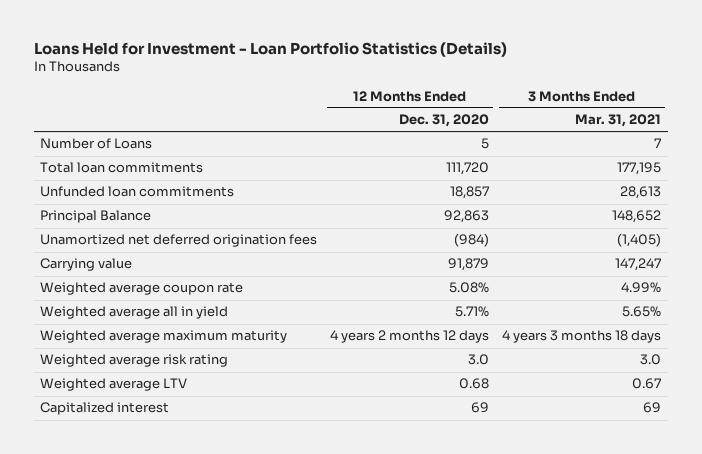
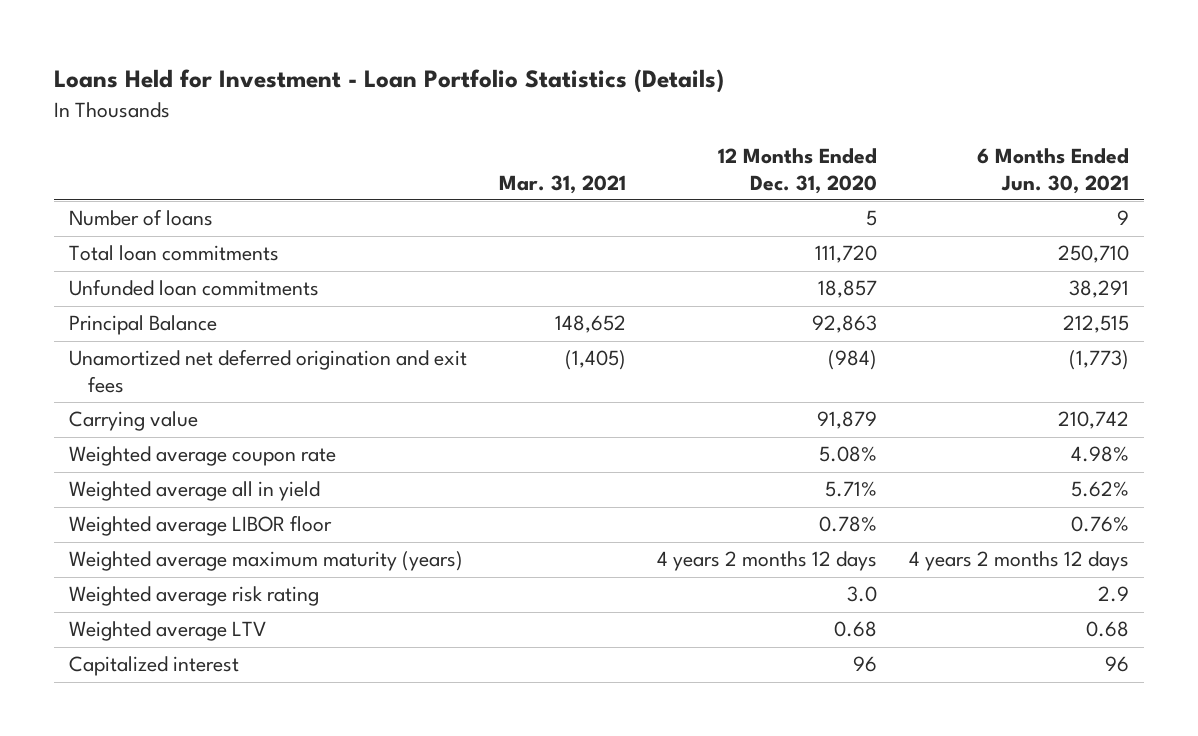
- | 12 Months Ended Dec. 31, 2020 | 3 Months Ended Mar. 31, 2021
+ | Mar. 31, 2021 | 12 Months Ended Dec. 31, 2020 | 6 Months Ended Jun. 30, 2021
- Number of Loans | 5 | 7
+ Number of loans | | 5 | 9
- Unamortized net deferred origination fees | (984) | (1,405)
+ Unamortized net deferred origination and exit fees | (1,405) | (984) | (1,773)
- Weighted average maximum maturity | 4 years 2 months 12 days | 4 years 3 months 18 days
+ Weighted average LIBOR floor | | 0.78% | 0.76%
+ Weighted average maximum maturity (years) | | 4 years 2 months 12 days | 4 years 2 months 12 days
- Capitalized interest | 69 | 69
+ Capitalized interest | | 96 | 96

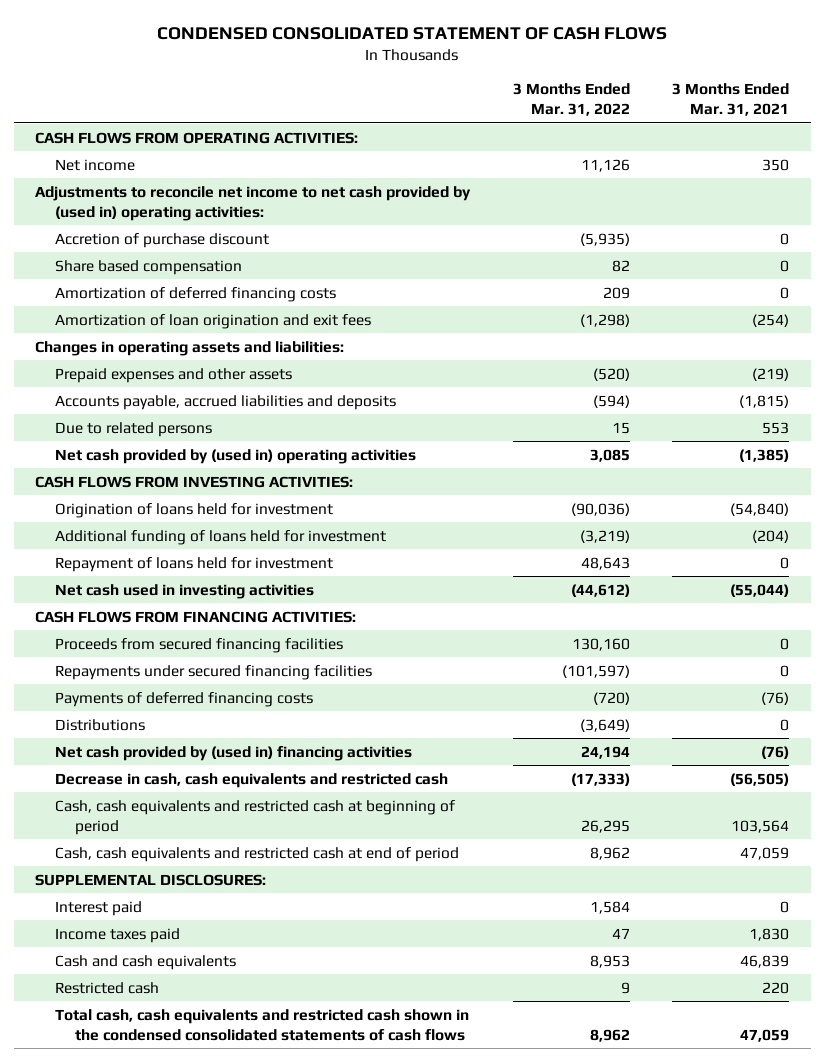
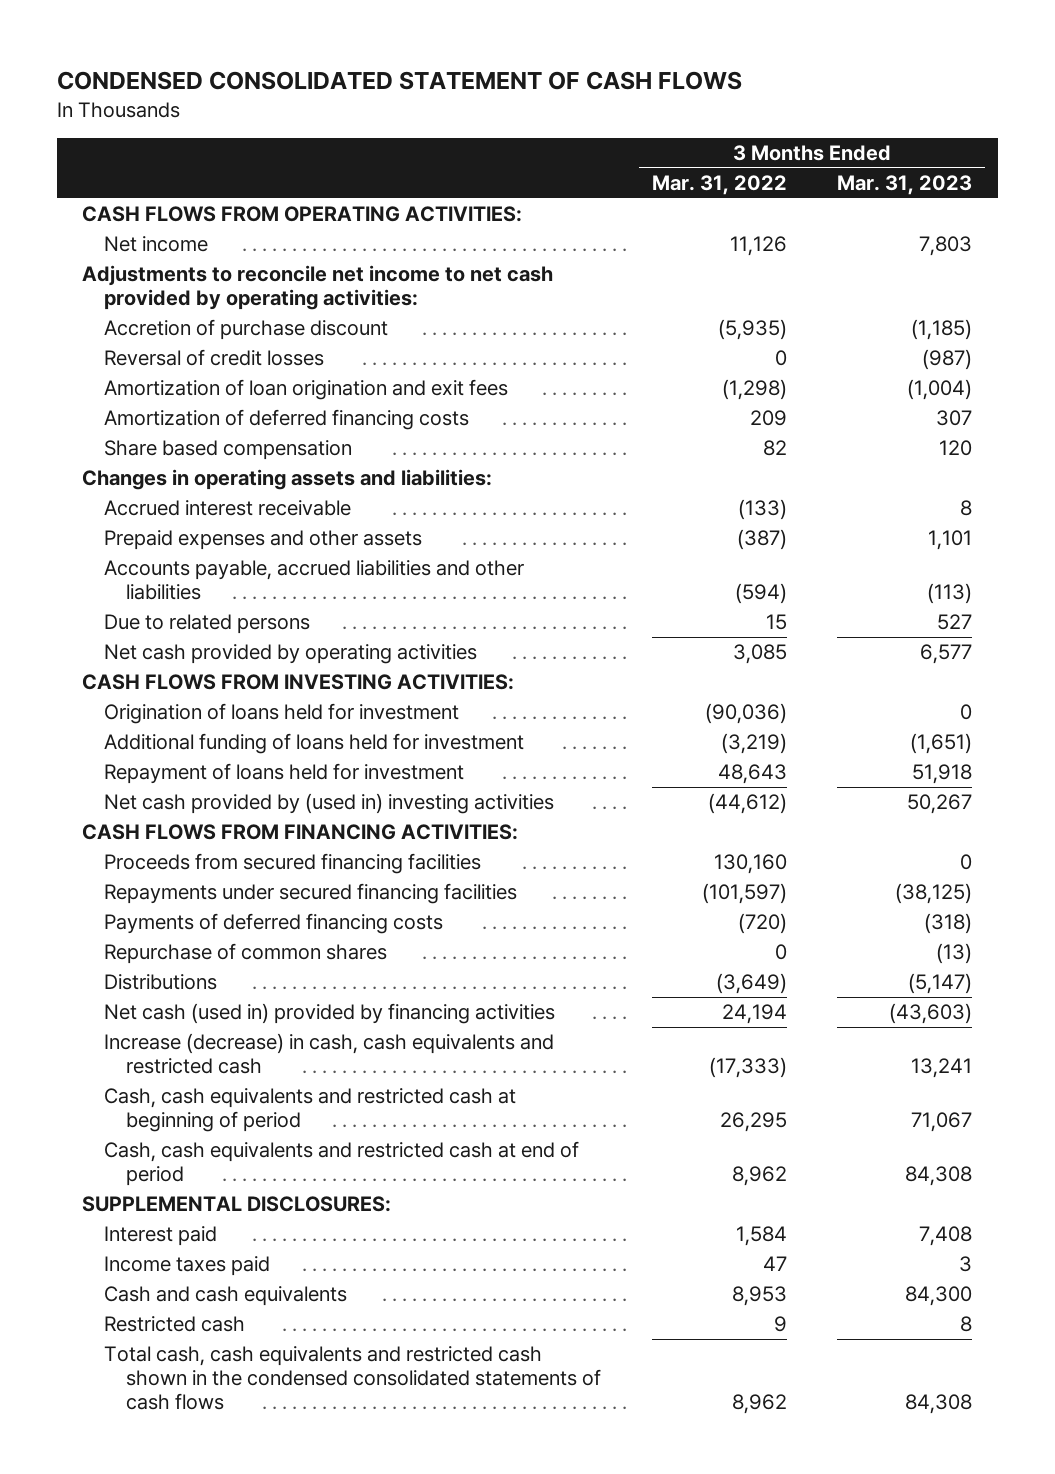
- | 3 Months Ended Mar. 31, 2022 | 3 Months Ended Mar. 31, 2021
+ | 3 Months Ended Mar. 31, 2022 | 3 Months Ended Mar. 31, 2023
- Adjustments to reconcile net income to net cash provided by (used in) operating activities:
+ Adjustments to reconcile net income to net cash provided by operating activities:
+ Reversal of credit losses | 0 | (987)
moved down: Amortization of deferred financing costs | 209 | 307
moved down: Share based compensation | 82 | 120
- Prepaid expenses and other assets | (520) | (219)
- Accounts payable, accrued liabilities and deposits | (594) | (1,815)
+ Accrued interest receivable | (133) | 8
+ Prepaid expenses and other assets | (387) | 1,101
+ Accounts payable, accrued liabilities and other liabilities | (594) | (113)
- Net cash provided by (used in) operating activities | 3,085 | (1,385)
+ Net cash provided by operating activities | 3,085 | 6,577
- Net cash used in investing activities | (44,612) | (55,044)
+ Net cash provided by (used in) investing activities | (44,612) | 50,267
+ Repurchase of common shares | 0 | (13)
- Net cash provided by (used in) financing activities | 24,194 | (76)
- Decrease in cash, cash equivalents and restricted cash | (17,333) | (56,505)
+ Net cash (used in) provided by financing activities | 24,194 | (43,603)
+ Increase (decrease) in cash, cash equivalents and restricted cash | (17,333) | 13,241

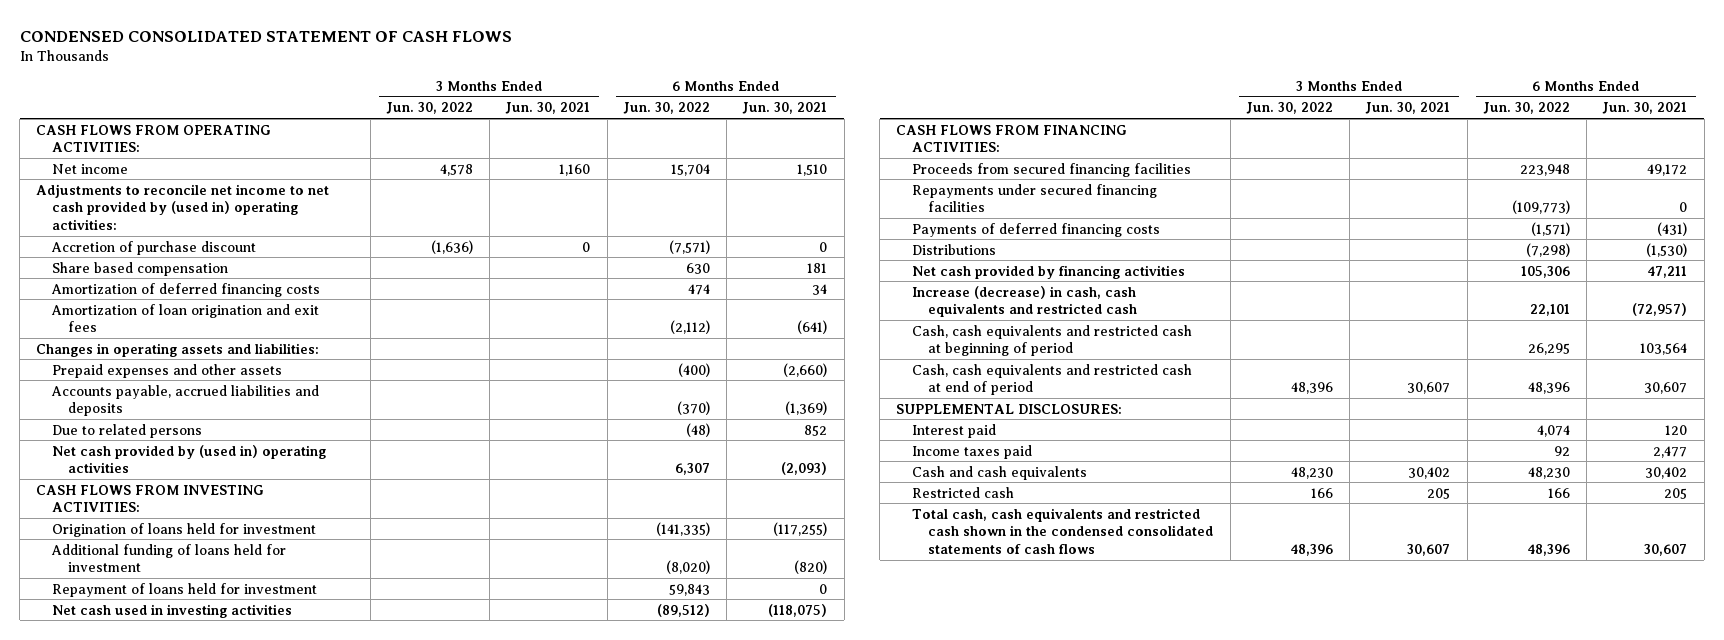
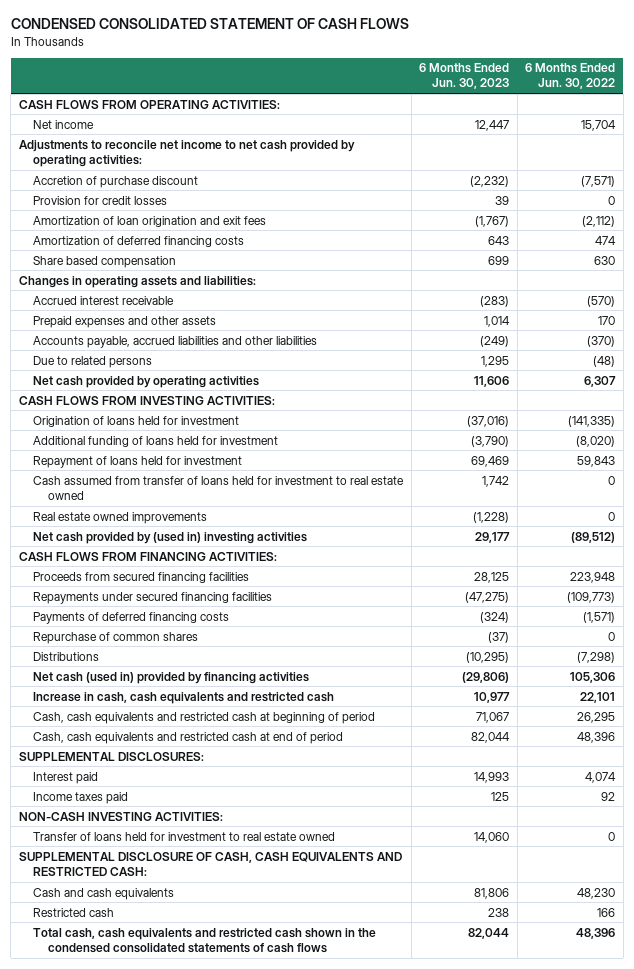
- | 3 Months Ended Jun. 30, 2022 | 3 Months Ended Jun. 30, 2021 | 6 Months Ended Jun. 30, 2022 | 6 Months Ended Jun. 30, 2021
+ | 6 Months Ended Jun. 30, 2023 | 6 Months Ended Jun. 30, 2022
- Adjustments to reconcile net income to net cash provided by (used in) operating activities:
+ Adjustments to reconcile net income to net cash provided by operating activities:
+ Provision for credit losses | 39 | 0
moved down: Amortization of deferred financing costs | 643 | 474
moved down: Share based compensation | 699 | 630
- Prepaid expenses and other assets | | | (400) | (2,660)
- Accounts payable, accrued liabilities and deposits | | | (370) | (1,369)
+ Accrued interest receivable | (283) | (570)
+ Prepaid expenses and other assets | 1,014 | 170
+ Accounts payable, accrued liabilities and other liabilities | (249) | (370)
- Net cash provided by (used in) operating activities | | | 6,307 | (2,093)
+ Net cash provided by operating activities | 11,606 | 6,307
- Net cash used in investing activities | | | (89,512) | (118,075)
+ Cash assumed from transfer of loans held for investment to real estate owned | 1,742 | 0
+ Real estate owned improvements | (1,228) | 0
+ Net cash provided by (used in) investing activities | 29,177 | (89,512)
+ Repurchase of common shares | (37) | 0
- Net cash provided by financing activities | | | 105,306 | 47,211
- Increase (decrease) in cash, cash equivalents and restricted cash | | | 22,101 | (72,957)
+ Net cash (used in) provided by financing activities | (29,806) | 105,306
+ Increase in cash, cash equivalents and restricted cash | 10,977 | 22,101
+ NON-CASH INVESTING ACTIVITIES:
+ Transfer of loans held for investment to real estate owned | 14,060 | 0
+ SUPPLEMENTAL DISCLOSURE OF CASH, CASH EQUIVALENTS AND RESTRICTED CASH:

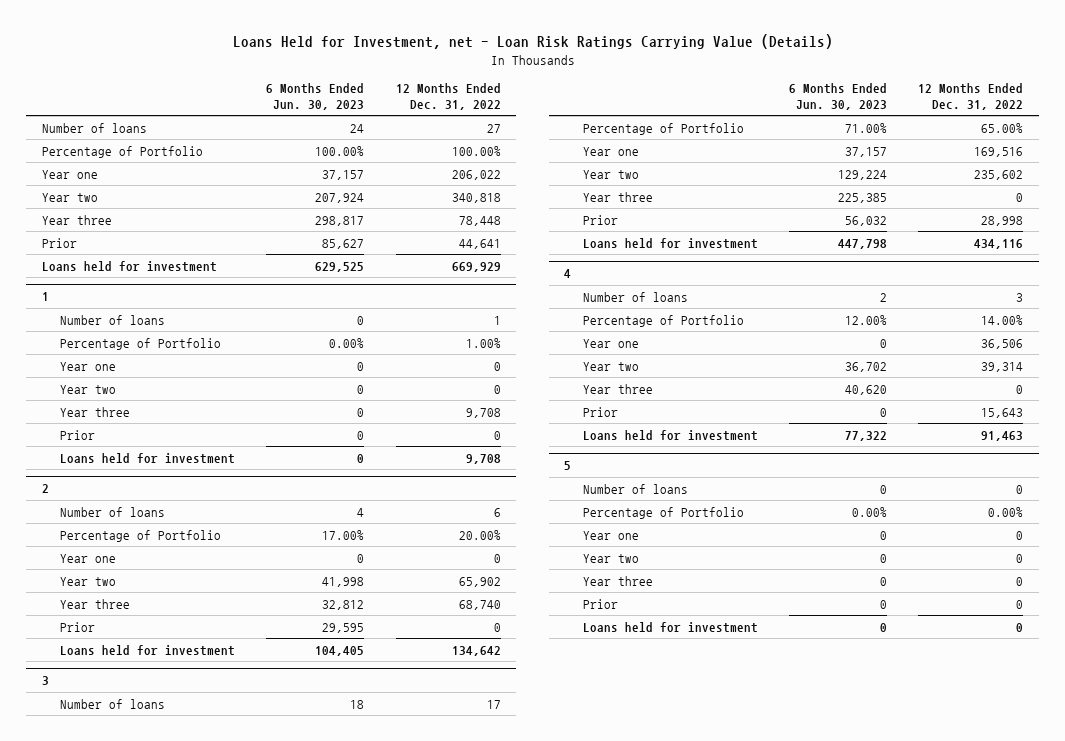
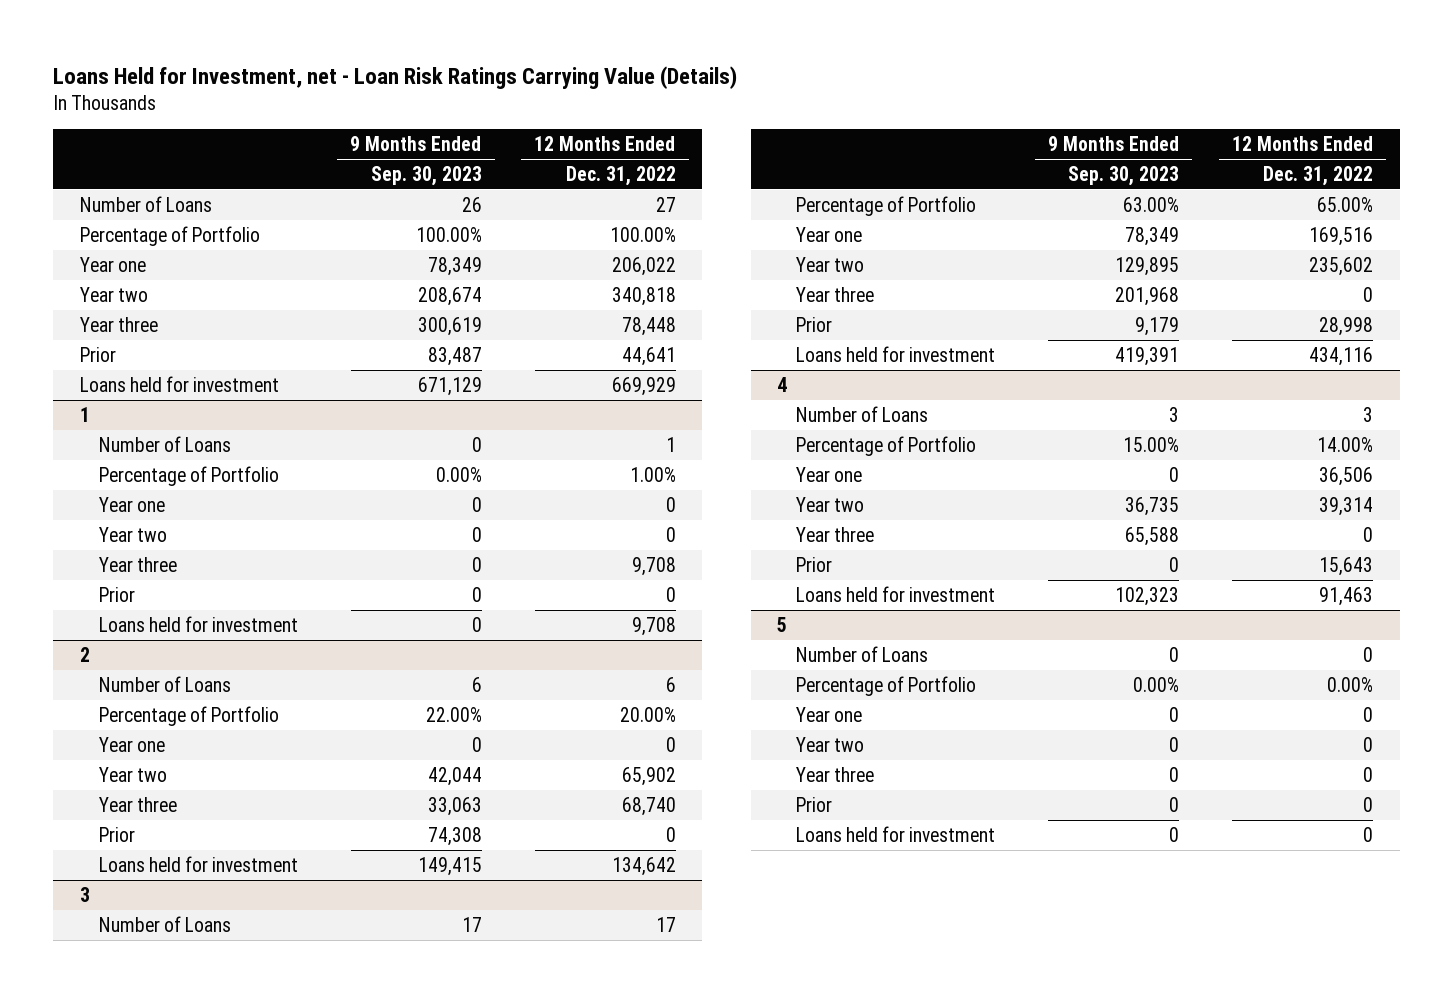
- | 6 Months Ended Jun. 30, 2023 | 12 Months Ended Dec. 31, 2022
+ | 9 Months Ended Sep. 30, 2023 | 12 Months Ended Dec. 31, 2022
- Number of loans | 24 | 27
+ Number of Loans | 26 | 27
@ 1
- Number of loans | 0 | 1
+ Number of Loans | 0 | 1
@ 2
- Number of loans | 4 | 6
+ Number of Loans | 6 | 6
@ 3
- Number of loans | 18 | 17
+ Number of Loans | 17 | 17
@ 4
- Number of loans | 2 | 3
+ Number of Loans | 3 | 3
@ 5
- Number of loans | 0 | 0
+ Number of Loans | 0 | 0

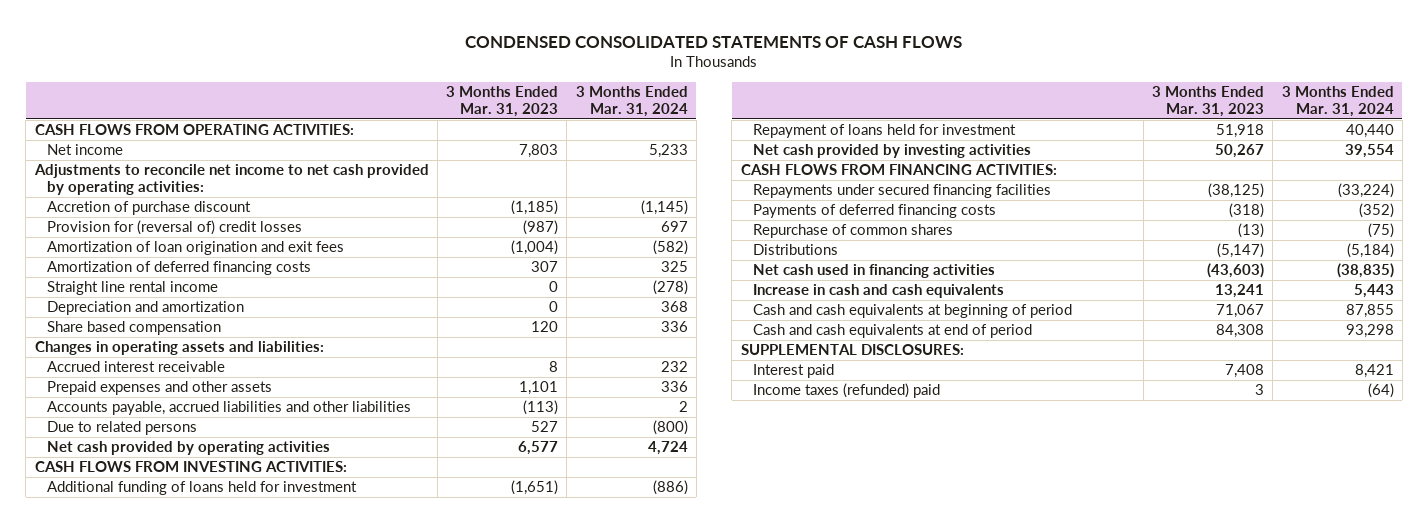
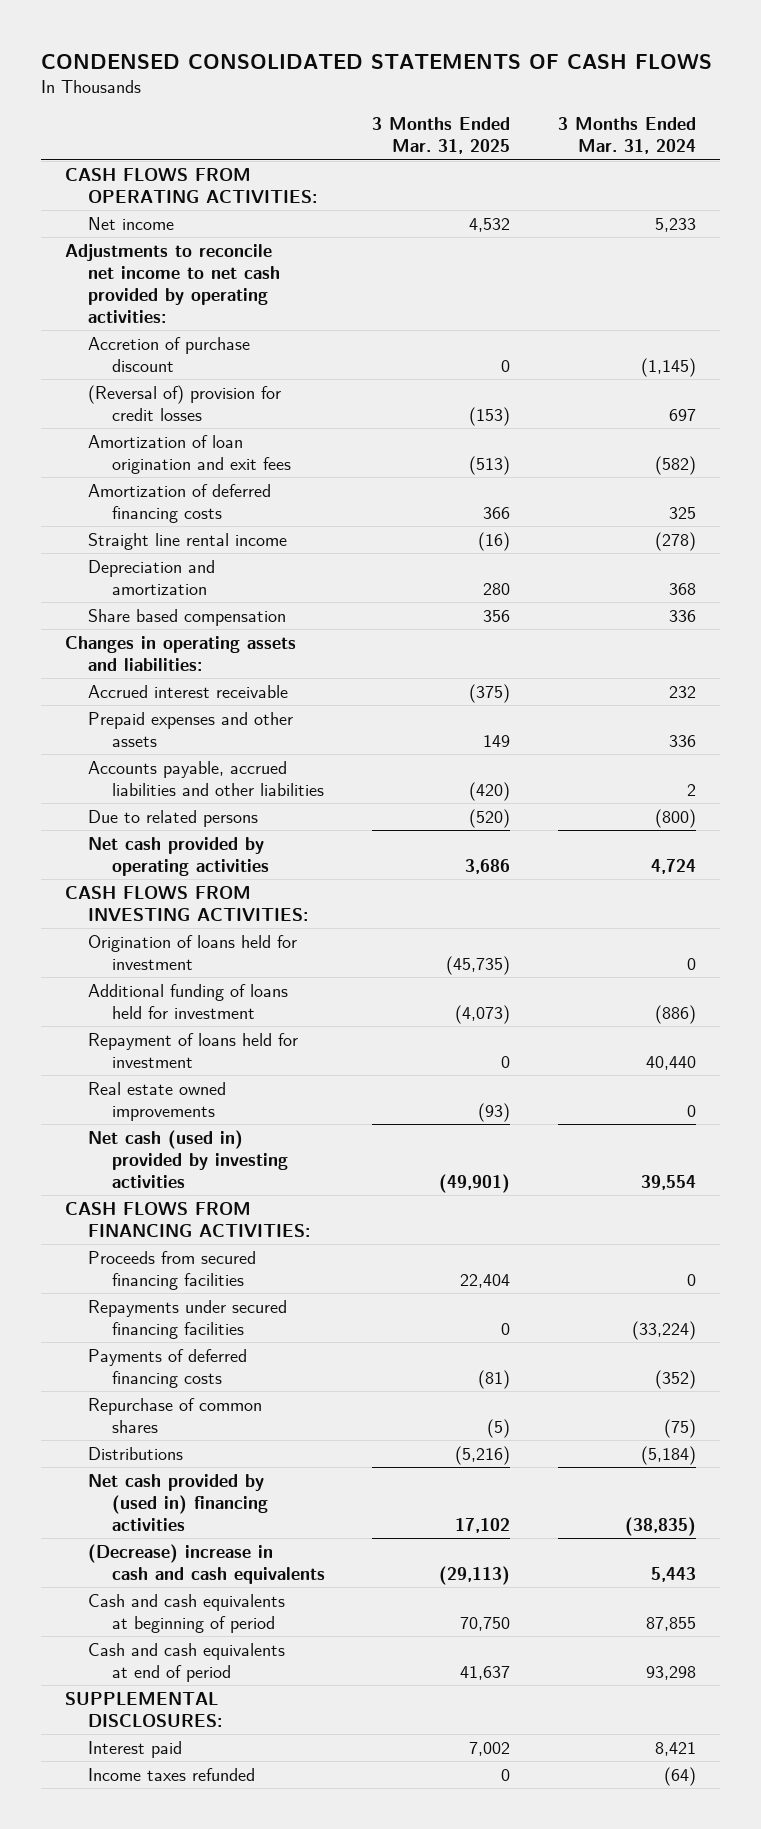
- | 3 Months Ended Mar. 31, 2023 | 3 Months Ended Mar. 31, 2024
+ | 3 Months Ended Mar. 31, 2025 | 3 Months Ended Mar. 31, 2024
- Provision for (reversal of) credit losses | (987) | 697
+ (Reversal of) provision for credit losses | (153) | 697
+ Origination of loans held for investment | (45,735) | 0
- Net cash provided by investing activities | 50,267 | 39,554
+ Real estate owned improvements | (93) | 0
+ Net cash (used in) provided by investing activities | (49,901) | 39,554
+ Proceeds from secured financing facilities | 22,404 | 0
- Net cash used in financing activities | (43,603) | (38,835)
- Increase in cash and cash equivalents | 13,241 | 5,443
+ Net cash provided by (used in) financing activities | 17,102 | (38,835)
+ (Decrease) increase in cash and cash equivalents | (29,113) | 5,443
- Income taxes (refunded) paid | 3 | (64)
+ Income taxes refunded | 0 | (64)

